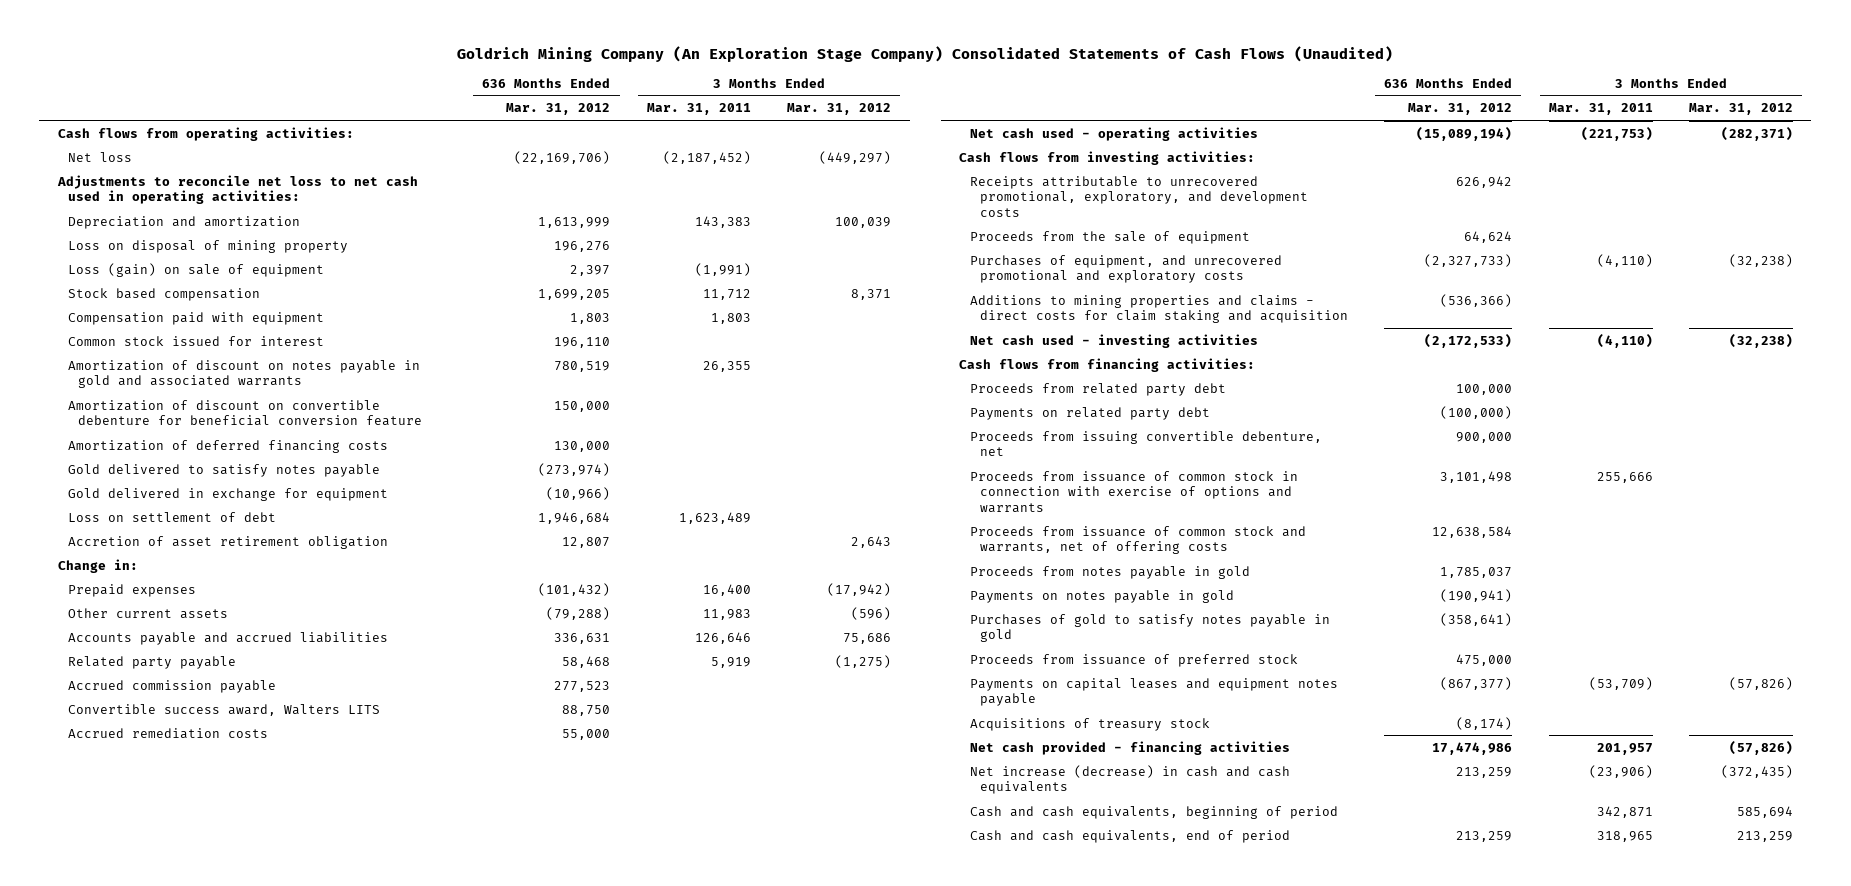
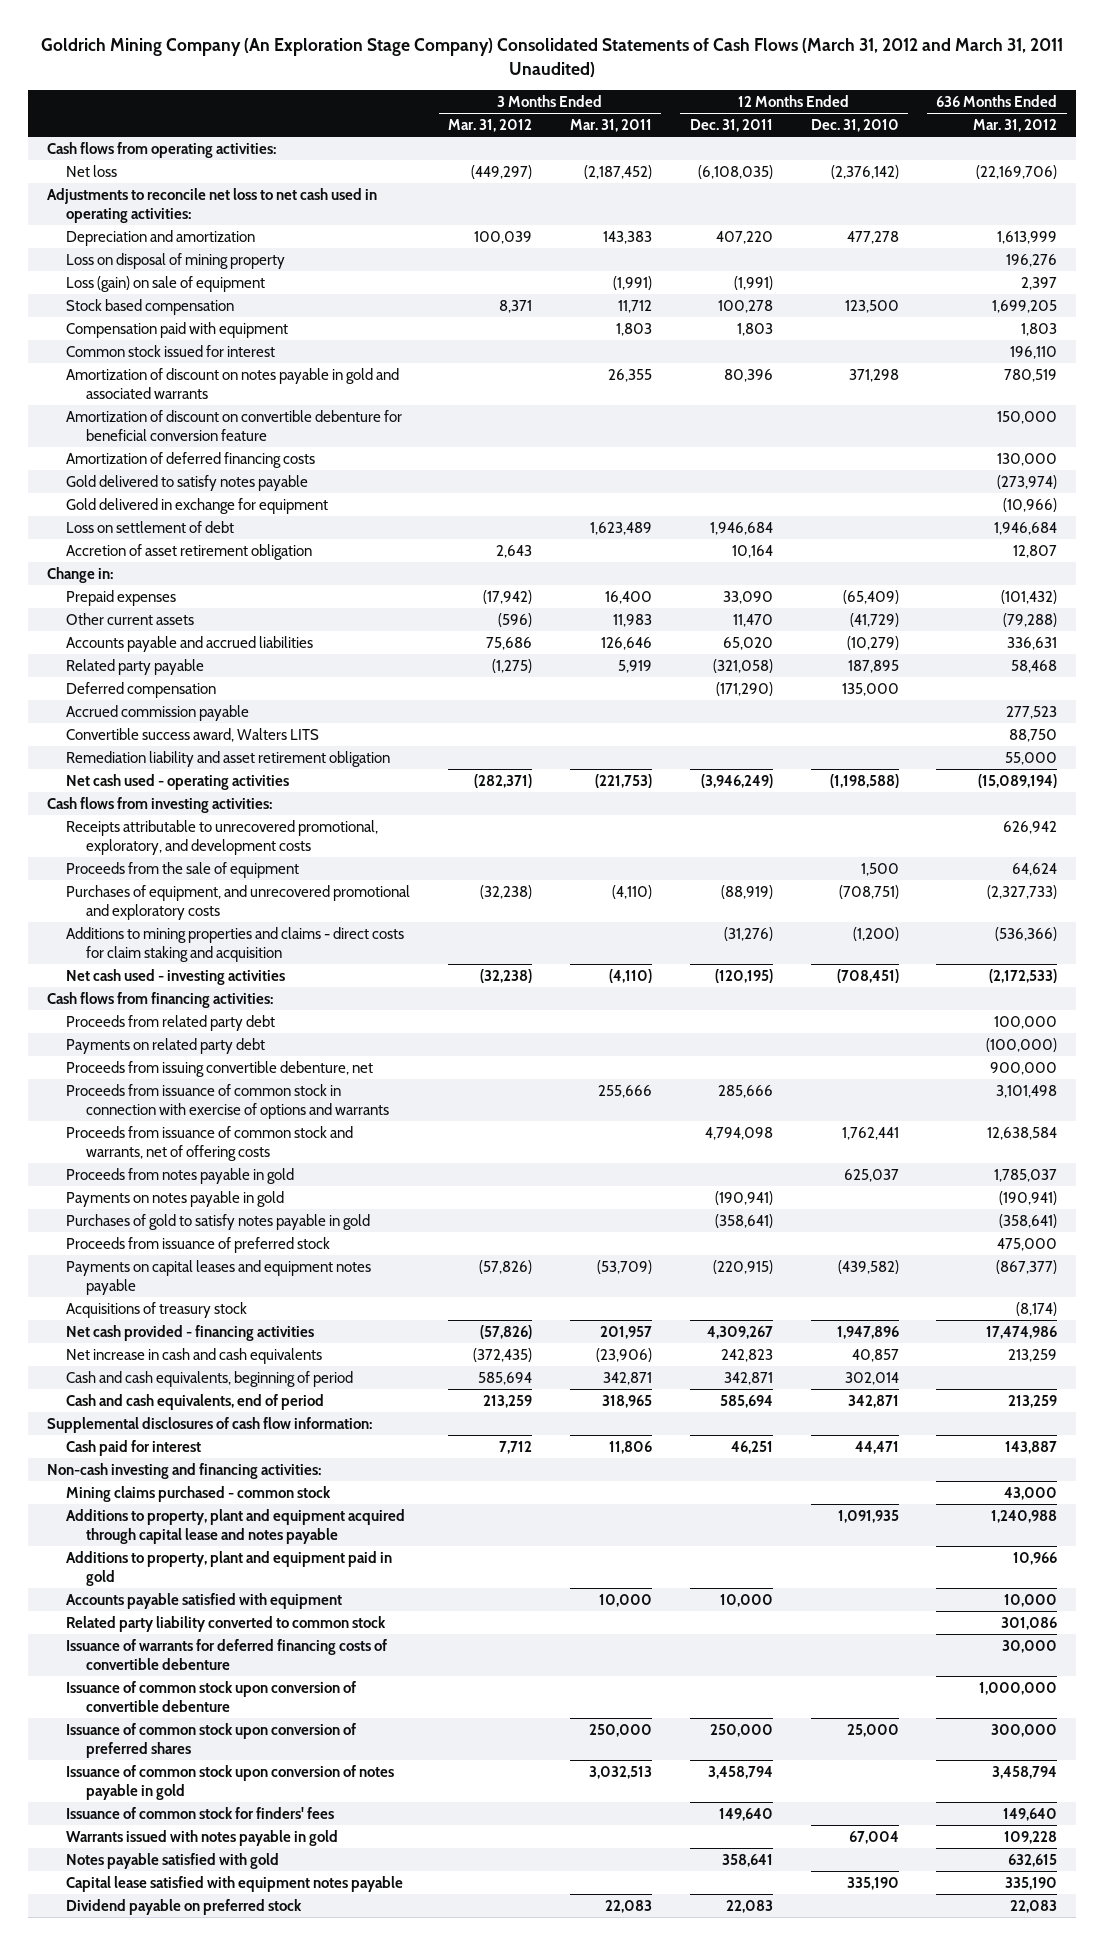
- Goldrich Mining Company (An Exploration Stage Company) Consolidated Statements of Cash Flows (Unaudited)
+ Goldrich Mining Company (An Exploration Stage Company) Consolidated Statements of Cash Flows (March 31, 2012 and March 31, 2011 Unaudited)
- | 636 Months Ended Mar. 31, 2012 | 3 Months Ended Mar. 31, 2011 | 3 Months Ended Mar. 31, 2012
+ | 3 Months Ended Mar. 31, 2012 | 3 Months Ended Mar. 31, 2011 | 12 Months Ended Dec. 31, 2011 | 12 Months Ended Dec. 31, 2010 | 636 Months Ended Mar. 31, 2012
+ Deferred compensation | | | (171,290) | 135,000 |
- Accrued remediation costs | 55,000 | |
+ Remediation liability and asset retirement obligation | | | | | 55,000
- Net increase (decrease) in cash and cash equivalents | 213,259 | (23,906) | (372,435)
+ Net increase in cash and cash equivalents | (372,435) | (23,906) | 242,823 | 40,857 | 213,259
+ Supplemental disclosures of cash flow information:
+ Cash paid for interest | 7,712 | 11,806 | 46,251 | 44,471 | 143,887
+ Non-cash investing and financing activities:
+ Mining claims purchased - common stock | | | | | 43,000
+ Additions to property, plant and equipment acquired through capital lease and notes payable | | | | 1,091,935 | 1,240,988
+ Additions to property, plant and equipment paid in gold | | | | | 10,966
+ Accounts payable satisfied with equipment | | 10,000 | 10,000 | | 10,000
+ Related party liability converted to common stock | | | | | 301,086
+ Issuance of warrants for deferred financing costs of convertible debenture | | | | | 30,000
+ Issuance of common stock upon conversion of convertible debenture | | | | | 1,000,000
+ Issuance of common stock upon conversion of preferred shares | | 250,000 | 250,000 | 25,000 | 300,000
+ Issuance of common stock upon conversion of notes payable in gold | | 3,032,513 | 3,458,794 | | 3,458,794
+ Issuance of common stock for finders' fees | | | 149,640 | | 149,640
+ Warrants issued with notes payable in gold | | | | 67,004 | 109,228
+ Notes payable satisfied with gold | | | 358,641 | | 632,615
+ Capital lease satisfied with equipment notes payable | | | | 335,190 | 335,190
+ Dividend payable on preferred stock | | 22,083 | 22,083 | | 22,083

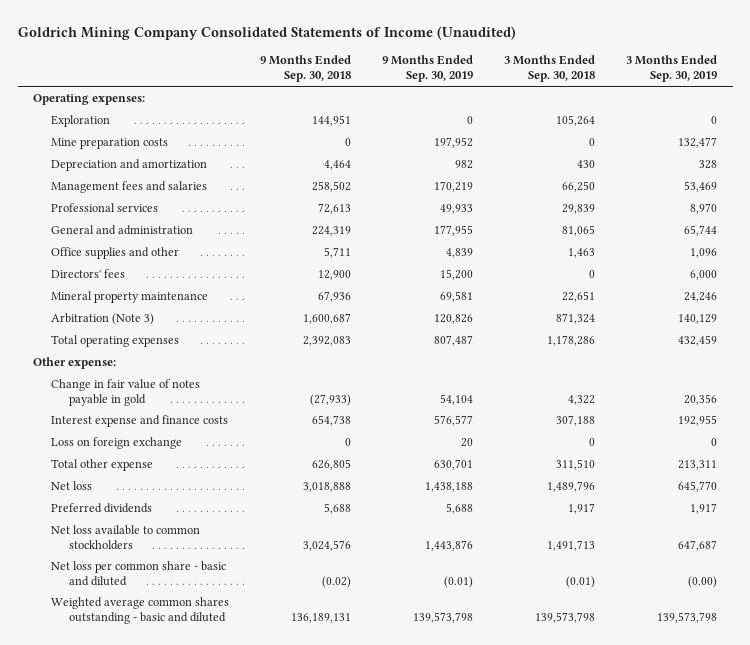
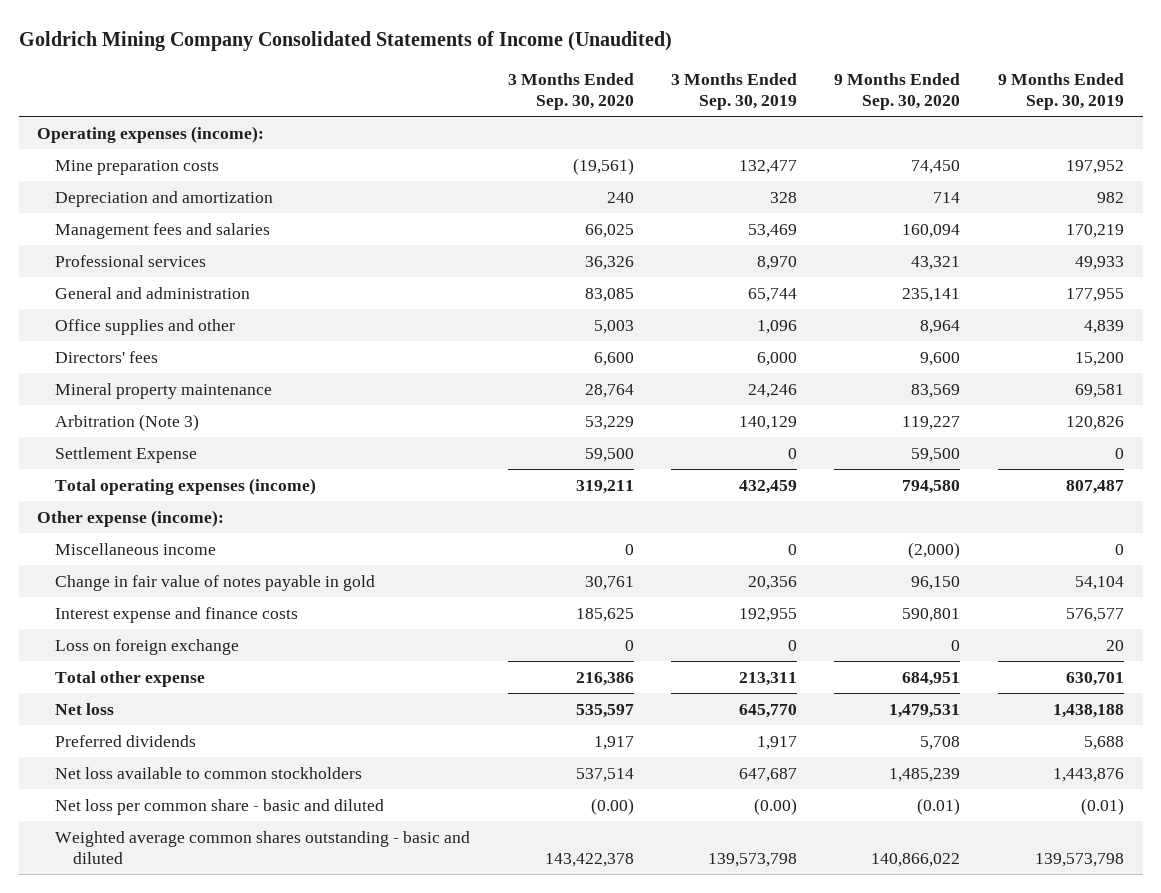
- | 9 Months Ended Sep. 30, 2018 | 9 Months Ended Sep. 30, 2019 | 3 Months Ended Sep. 30, 2018 | 3 Months Ended Sep. 30, 2019
+ | 3 Months Ended Sep. 30, 2020 | 3 Months Ended Sep. 30, 2019 | 9 Months Ended Sep. 30, 2020 | 9 Months Ended Sep. 30, 2019
- Operating expenses:
- Exploration | 144,951 | 0 | 105,264 | 0
+ Operating expenses (income):
- Total operating expenses | 2,392,083 | 807,487 | 1,178,286 | 432,459
- Other expense:
+ Settlement Expense | 59,500 | 0 | 59,500 | 0
+ Total operating expenses (income) | 319,211 | 432,459 | 794,580 | 807,487
+ Other expense (income):
+ Miscellaneous income | 0 | 0 | (2,000) | 0

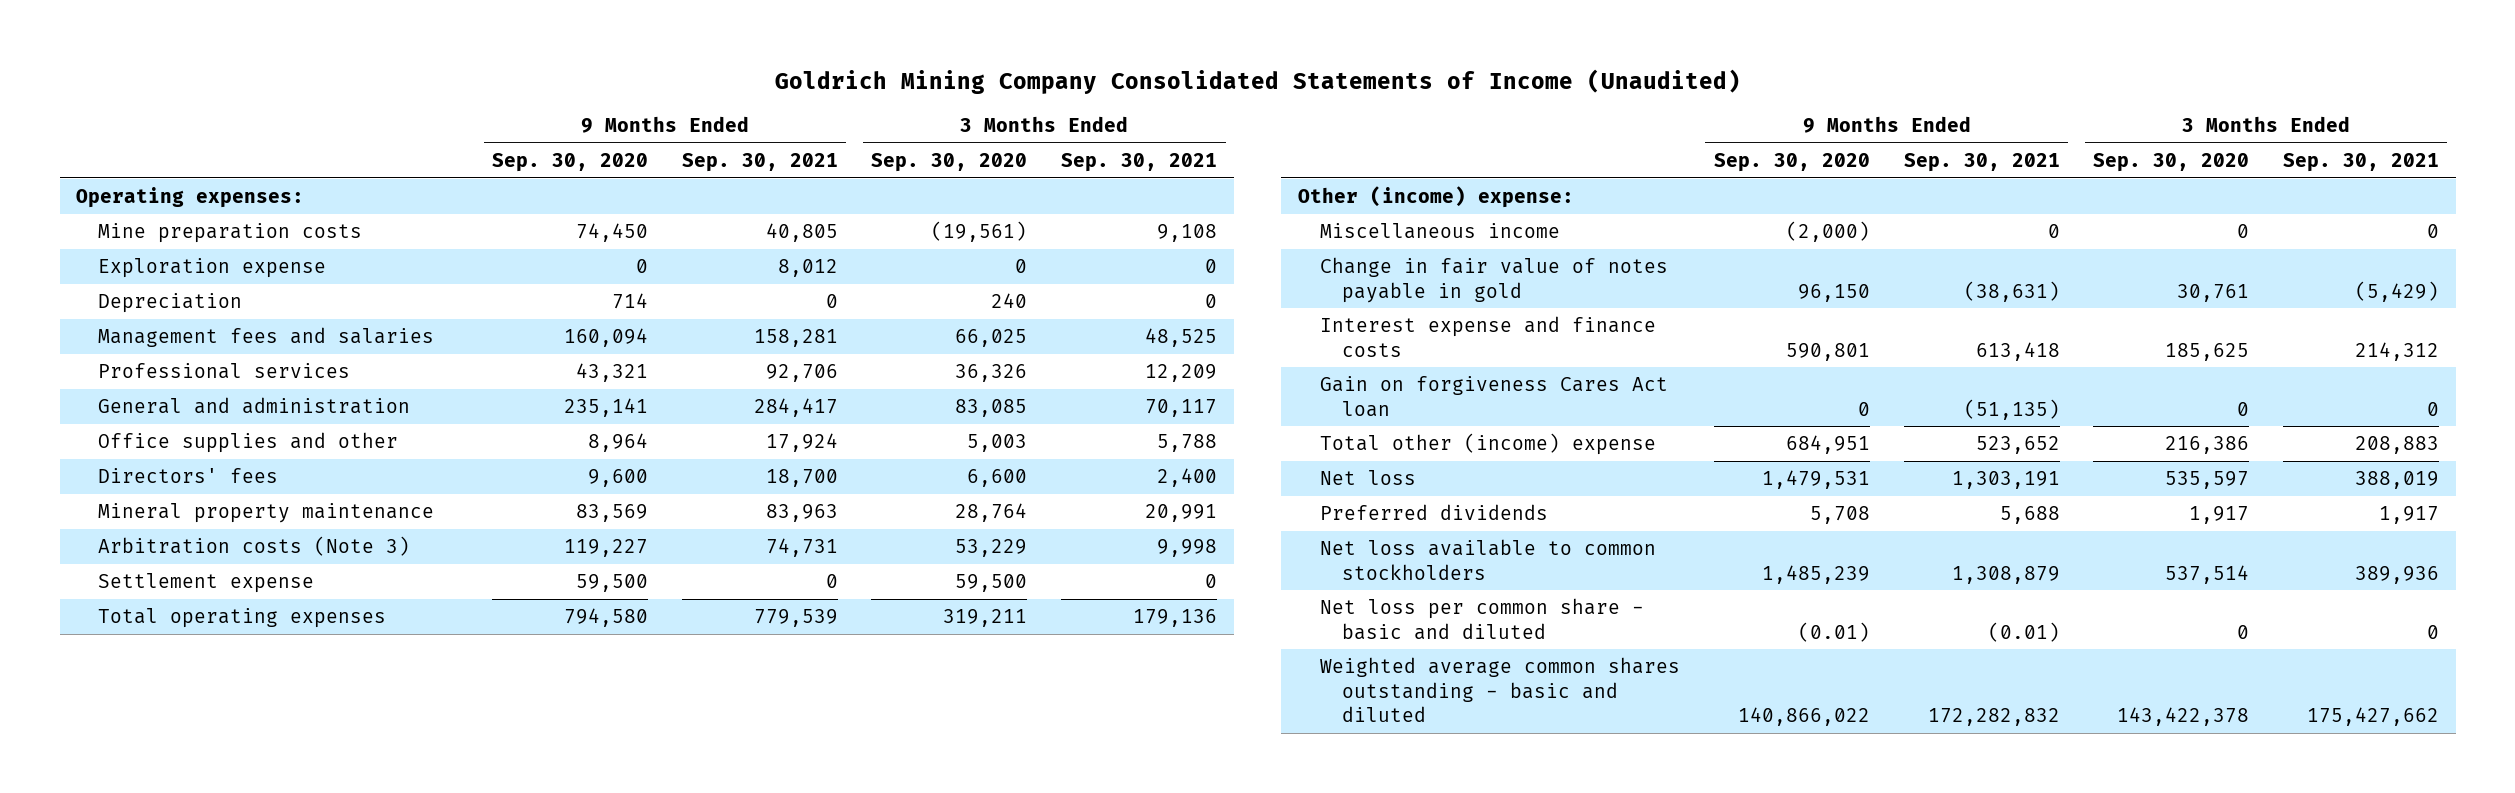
- | 3 Months Ended Sep. 30, 2020 | 3 Months Ended Sep. 30, 2019 | 9 Months Ended Sep. 30, 2020 | 9 Months Ended Sep. 30, 2019
+ | 9 Months Ended Sep. 30, 2020 | 9 Months Ended Sep. 30, 2021 | 3 Months Ended Sep. 30, 2020 | 3 Months Ended Sep. 30, 2021
- Operating expenses (income):
+ Operating expenses:
- Depreciation and amortization | 240 | 328 | 714 | 982
+ Exploration expense | 0 | 8,012 | 0 | 0
+ Depreciation | 714 | 0 | 240 | 0
- Arbitration (Note 3) | 53,229 | 140,129 | 119,227 | 120,826
- Settlement Expense | 59,500 | 0 | 59,500 | 0
- Total operating expenses (income) | 319,211 | 432,459 | 794,580 | 807,487
- Other expense (income):
+ Arbitration costs (Note 3) | 119,227 | 74,731 | 53,229 | 9,998
+ Settlement expense | 59,500 | 0 | 59,500 | 0
+ Total operating expenses | 794,580 | 779,539 | 319,211 | 179,136
+ Other (income) expense:
- Loss on foreign exchange | 0 | 0 | 0 | 20
- Total other expense | 216,386 | 213,311 | 684,951 | 630,701
+ Gain on forgiveness Cares Act loan | 0 | (51,135) | 0 | 0
+ Total other (income) expense | 684,951 | 523,652 | 216,386 | 208,883
- Net loss per common share - basic and diluted | (0.00) | (0.00) | (0.01) | (0.01)
+ Net loss per common share - basic and diluted | (0.01) | (0.01) | 0 | 0

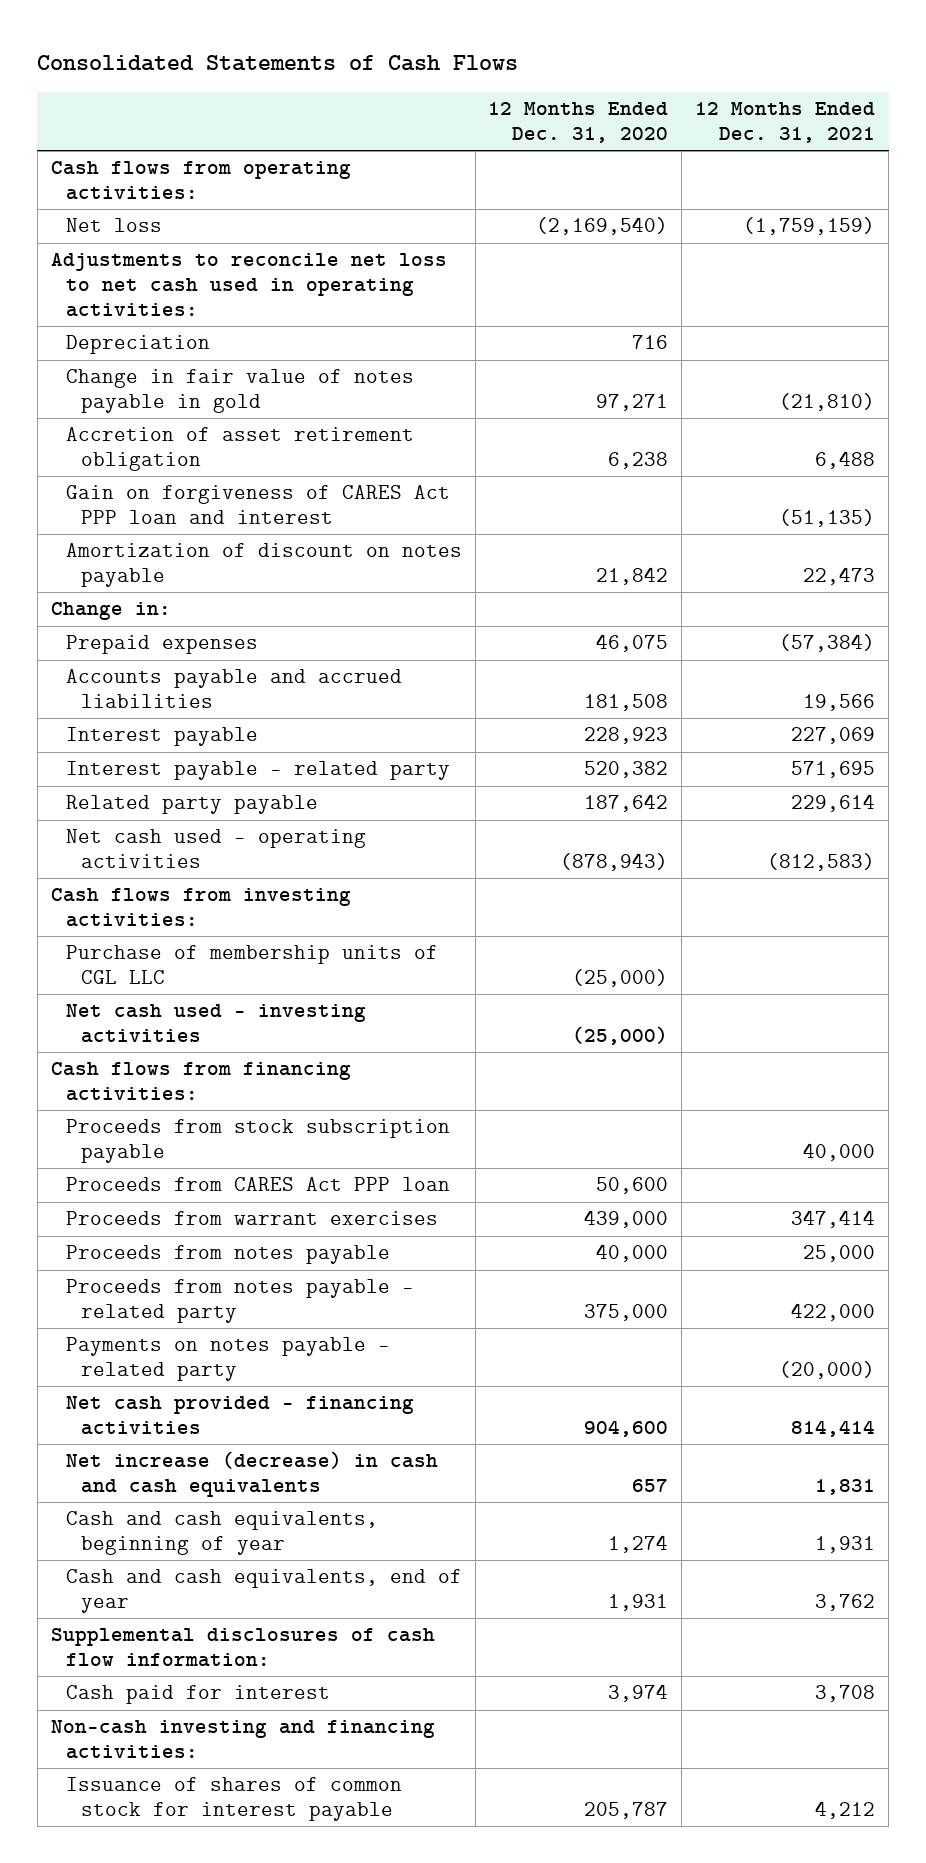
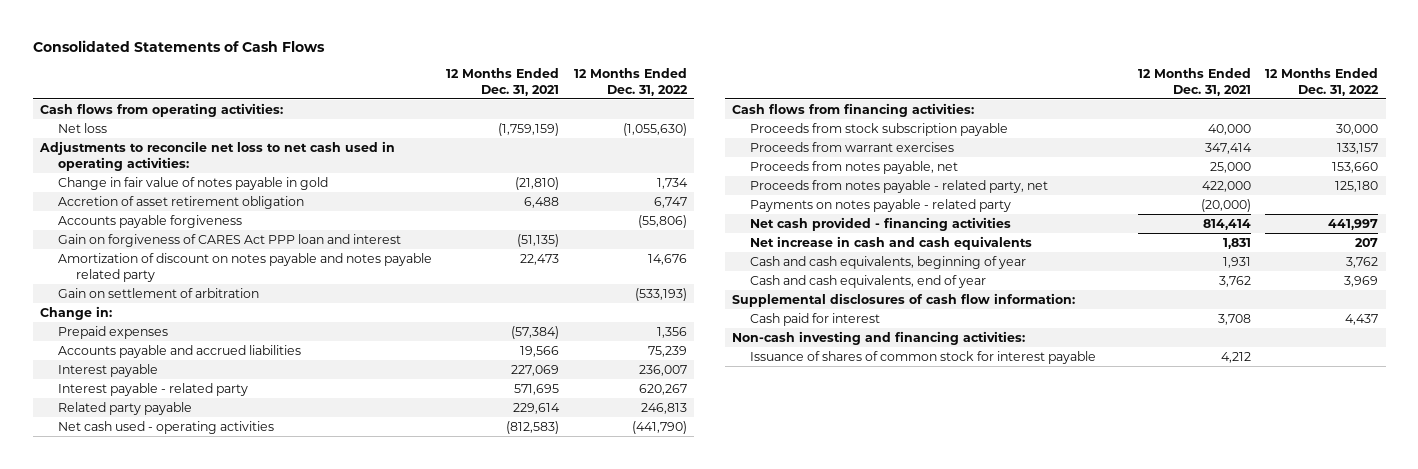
- | 12 Months Ended Dec. 31, 2020 | 12 Months Ended Dec. 31, 2021
+ | 12 Months Ended Dec. 31, 2021 | 12 Months Ended Dec. 31, 2022
- Depreciation | 716 |
+ Accounts payable forgiveness | | (55,806)
- Amortization of discount on notes payable | 21,842 | 22,473
+ Amortization of discount on notes payable and notes payable related party | 22,473 | 14,676
+ Gain on settlement of arbitration | | (533,193)
- Cash flows from investing activities:
- Purchase of membership units of CGL LLC | (25,000) |
- Net cash used - investing activities | (25,000) |
- Proceeds from CARES Act PPP loan | 50,600 |
- Proceeds from notes payable | 40,000 | 25,000
- Proceeds from notes payable - related party | 375,000 | 422,000
+ Proceeds from notes payable, net | 25,000 | 153,660
+ Proceeds from notes payable - related party, net | 422,000 | 125,180
- Net increase (decrease) in cash and cash equivalents | 657 | 1,831
+ Net increase in cash and cash equivalents | 1,831 | 207

